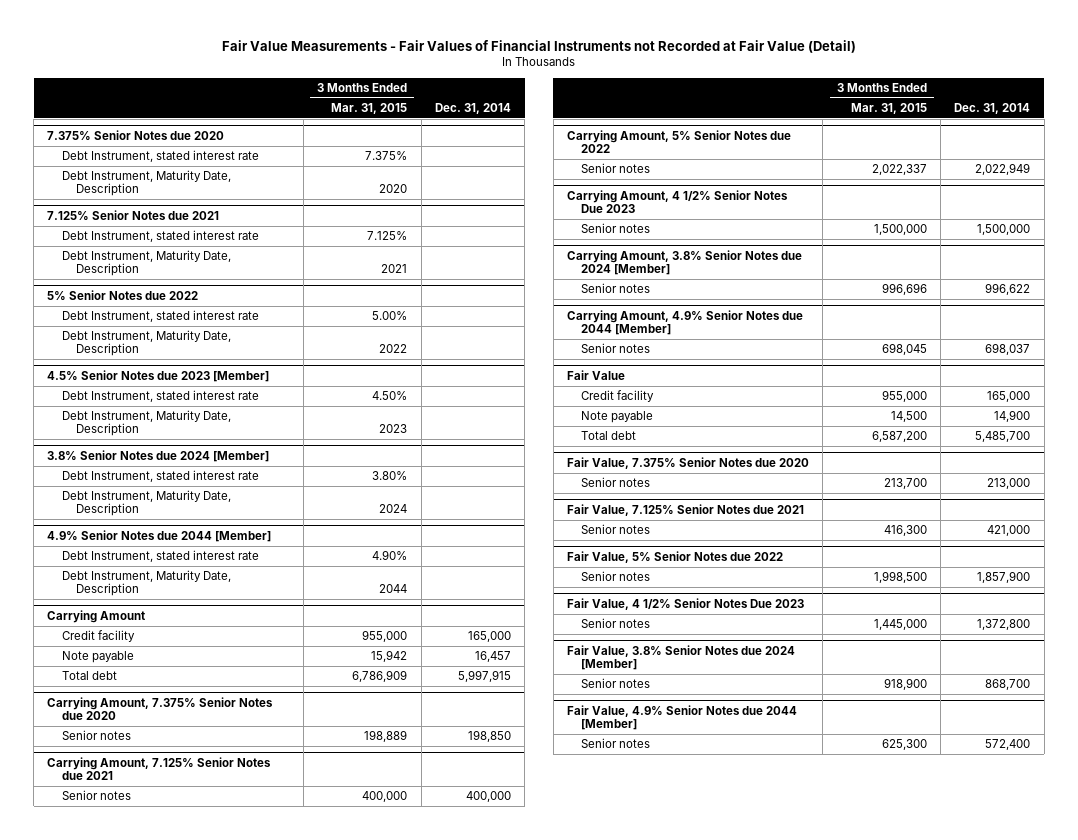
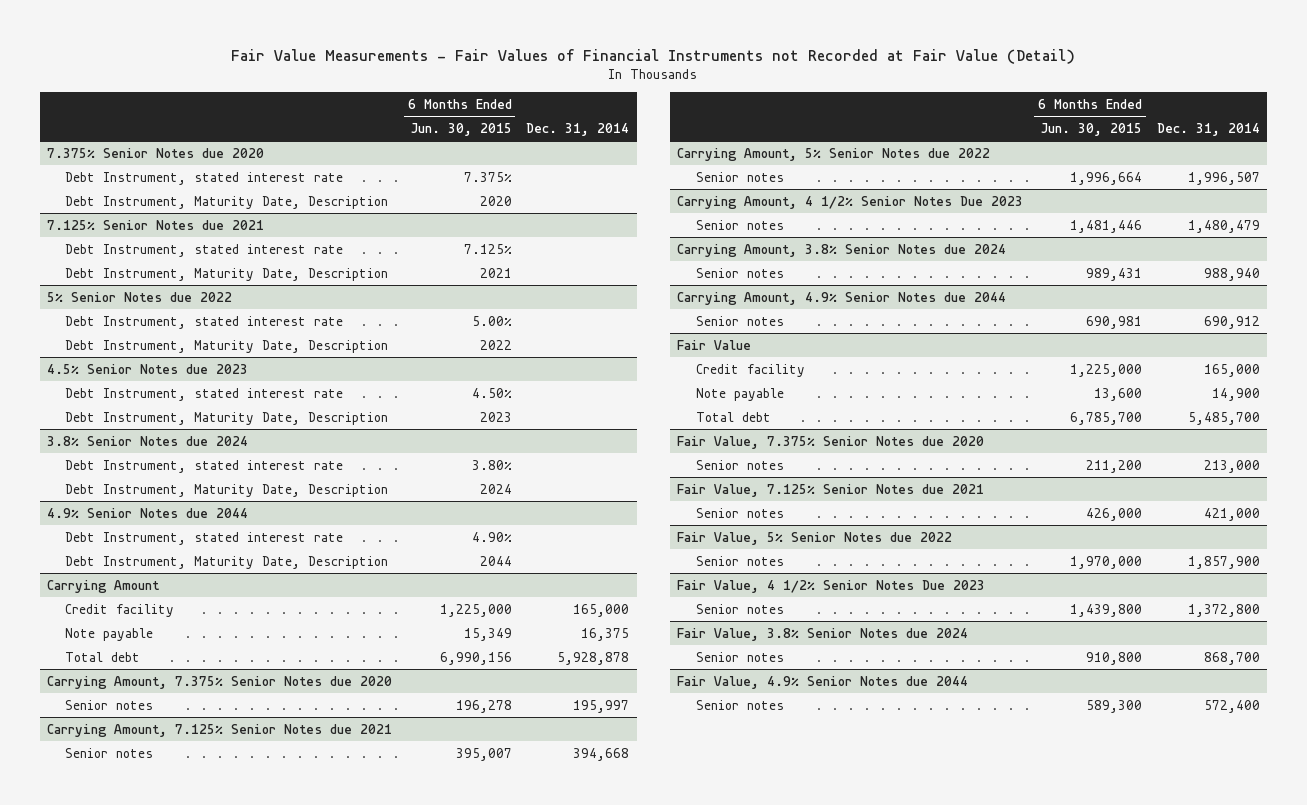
- | 3 Months Ended Mar. 31, 2015 | Dec. 31, 2014
+ | 6 Months Ended Jun. 30, 2015 | Dec. 31, 2014
- 4.5% Senior Notes due 2023 [Member]
+ 4.5% Senior Notes due 2023
- 3.8% Senior Notes due 2024 [Member]
+ 3.8% Senior Notes due 2024
- 4.9% Senior Notes due 2044 [Member]
+ 4.9% Senior Notes due 2044
@ Carrying Amount
- Note payable | 15,942 | 16,457
- Total debt | 6,786,909 | 5,997,915
+ Note payable | 15,349 | 16,375
+ Total debt | 6,990,156 | 5,928,878
@ Carrying Amount, 7.375% Senior Notes due 2020
- Senior notes | 198,889 | 198,850
+ Senior notes | 196,278 | 195,997
@ Carrying Amount, 7.125% Senior Notes due 2021
- Senior notes | 400,000 | 400,000
+ Senior notes | 395,007 | 394,668
@ Carrying Amount, 5% Senior Notes due 2022
- Senior notes | 2,022,337 | 2,022,949
+ Senior notes | 1,996,664 | 1,996,507
@ Carrying Amount, 4 1/2% Senior Notes Due 2023
- Senior notes | 1,500,000 | 1,500,000
- Carrying Amount, 3.8% Senior Notes due 2024 [Member]
- Senior notes | 996,696 | 996,622
- Carrying Amount, 4.9% Senior Notes due 2044 [Member]
- Senior notes | 698,045 | 698,037
@ Carrying Amount, 4 1/2% Senior Notes Due 2023
+ Senior notes | 1,481,446 | 1,480,479
+ Carrying Amount, 3.8% Senior Notes due 2024
+ Senior notes | 989,431 | 988,940
+ Carrying Amount, 4.9% Senior Notes due 2044
+ Senior notes | 690,981 | 690,912
- Fair Value, 3.8% Senior Notes due 2024 [Member]
+ Fair Value, 3.8% Senior Notes due 2024
- Fair Value, 4.9% Senior Notes due 2044 [Member]
+ Fair Value, 4.9% Senior Notes due 2044

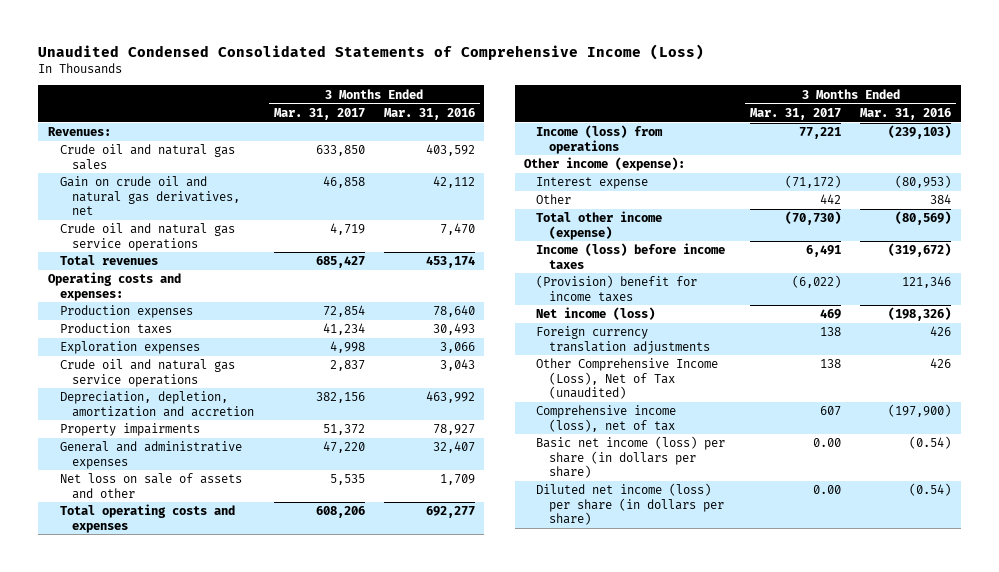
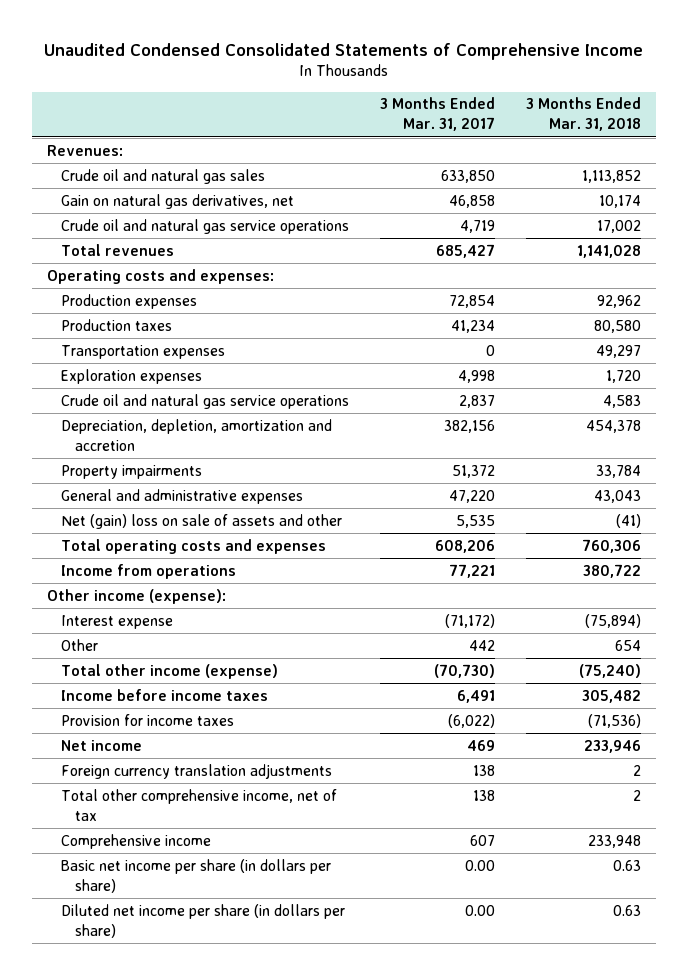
- Unaudited Condensed Consolidated Statements of Comprehensive Income (Loss)
+ Unaudited Condensed Consolidated Statements of Comprehensive Income
- | 3 Months Ended Mar. 31, 2017 | 3 Months Ended Mar. 31, 2016
+ | 3 Months Ended Mar. 31, 2017 | 3 Months Ended Mar. 31, 2018
- Gain on crude oil and natural gas derivatives, net | 46,858 | 42,112
+ Gain on natural gas derivatives, net | 46,858 | 10,174
+ Transportation expenses | 0 | 49,297
- Net loss on sale of assets and other | 5,535 | 1,709
+ Net (gain) loss on sale of assets and other | 5,535 | (41)
- Income (loss) from operations | 77,221 | (239,103)
+ Income from operations | 77,221 | 380,722
- Income (loss) before income taxes | 6,491 | (319,672)
- (Provision) benefit for income taxes | (6,022) | 121,346
- Net income (loss) | 469 | (198,326)
+ Income before income taxes | 6,491 | 305,482
+ Provision for income taxes | (6,022) | (71,536)
+ Net income | 469 | 233,946
- Other Comprehensive Income (Loss), Net of Tax (unaudited) | 138 | 426
- Comprehensive income (loss), net of tax | 607 | (197,900)
- Basic net income (loss) per share (in dollars per share) | 0.00 | (0.54)
- Diluted net income (loss) per share (in dollars per share) | 0.00 | (0.54)
+ Total other comprehensive income, net of tax | 138 | 2
+ Comprehensive income | 607 | 233,948
+ Basic net income per share (in dollars per share) | 0.00 | 0.63
+ Diluted net income per share (in dollars per share) | 0.00 | 0.63

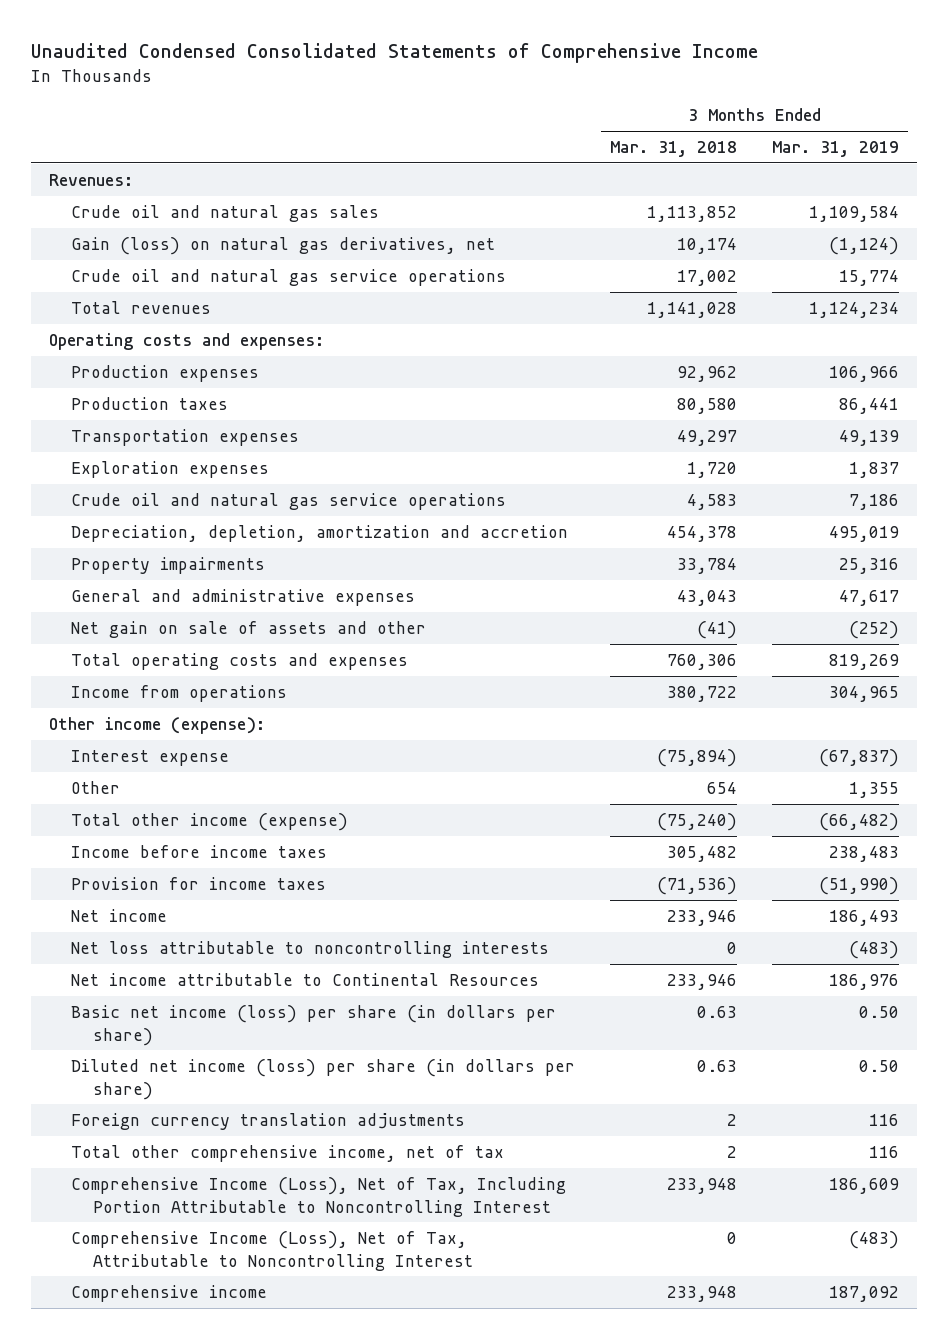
- | 3 Months Ended Mar. 31, 2017 | 3 Months Ended Mar. 31, 2018
+ | 3 Months Ended Mar. 31, 2018 | 3 Months Ended Mar. 31, 2019
- Gain on natural gas derivatives, net | 46,858 | 10,174
+ Gain (loss) on natural gas derivatives, net | 10,174 | (1,124)
- Net (gain) loss on sale of assets and other | 5,535 | (41)
+ Net gain on sale of assets and other | (41) | (252)
+ Net loss attributable to noncontrolling interests | 0 | (483)
+ Net income attributable to Continental Resources | 233,946 | 186,976
+ Basic net income (loss) per share (in dollars per share) | 0.63 | 0.50
+ Diluted net income (loss) per share (in dollars per share) | 0.63 | 0.50
+ Comprehensive Income (Loss), Net of Tax, Including Portion Attributable to Noncontrolling Interest | 233,948 | 186,609
+ Comprehensive Income (Loss), Net of Tax, Attributable to Noncontrolling Interest | 0 | (483)
- Basic net income per share (in dollars per share) | 0.00 | 0.63
- Diluted net income per share (in dollars per share) | 0.00 | 0.63

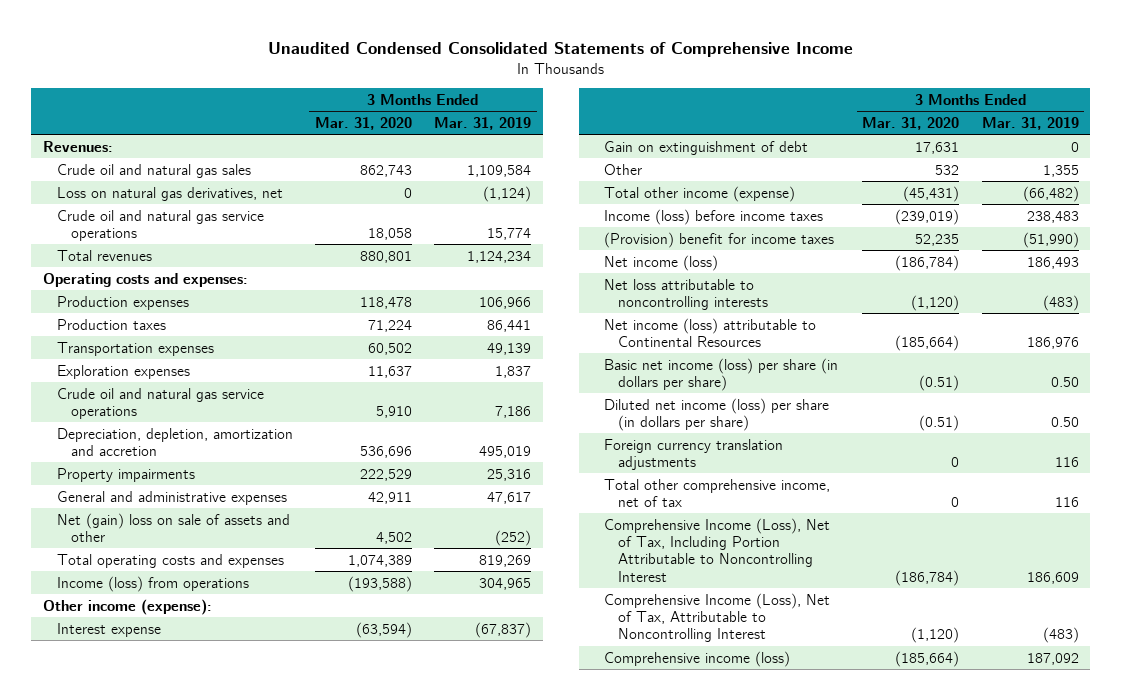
- | 3 Months Ended Mar. 31, 2018 | 3 Months Ended Mar. 31, 2019
+ | 3 Months Ended Mar. 31, 2020 | 3 Months Ended Mar. 31, 2019
- Gain (loss) on natural gas derivatives, net | 10,174 | (1,124)
+ Loss on natural gas derivatives, net | 0 | (1,124)
- Net gain on sale of assets and other | (41) | (252)
+ Net (gain) loss on sale of assets and other | 4,502 | (252)
- Income from operations | 380,722 | 304,965
+ Income (loss) from operations | (193,588) | 304,965
+ Gain on extinguishment of debt | 17,631 | 0
- Income before income taxes | 305,482 | 238,483
- Provision for income taxes | (71,536) | (51,990)
- Net income | 233,946 | 186,493
+ Income (loss) before income taxes | (239,019) | 238,483
+ (Provision) benefit for income taxes | 52,235 | (51,990)
+ Net income (loss) | (186,784) | 186,493
- Net income attributable to Continental Resources | 233,946 | 186,976
+ Net income (loss) attributable to Continental Resources | (185,664) | 186,976
- Comprehensive income | 233,948 | 187,092
+ Comprehensive income (loss) | (185,664) | 187,092

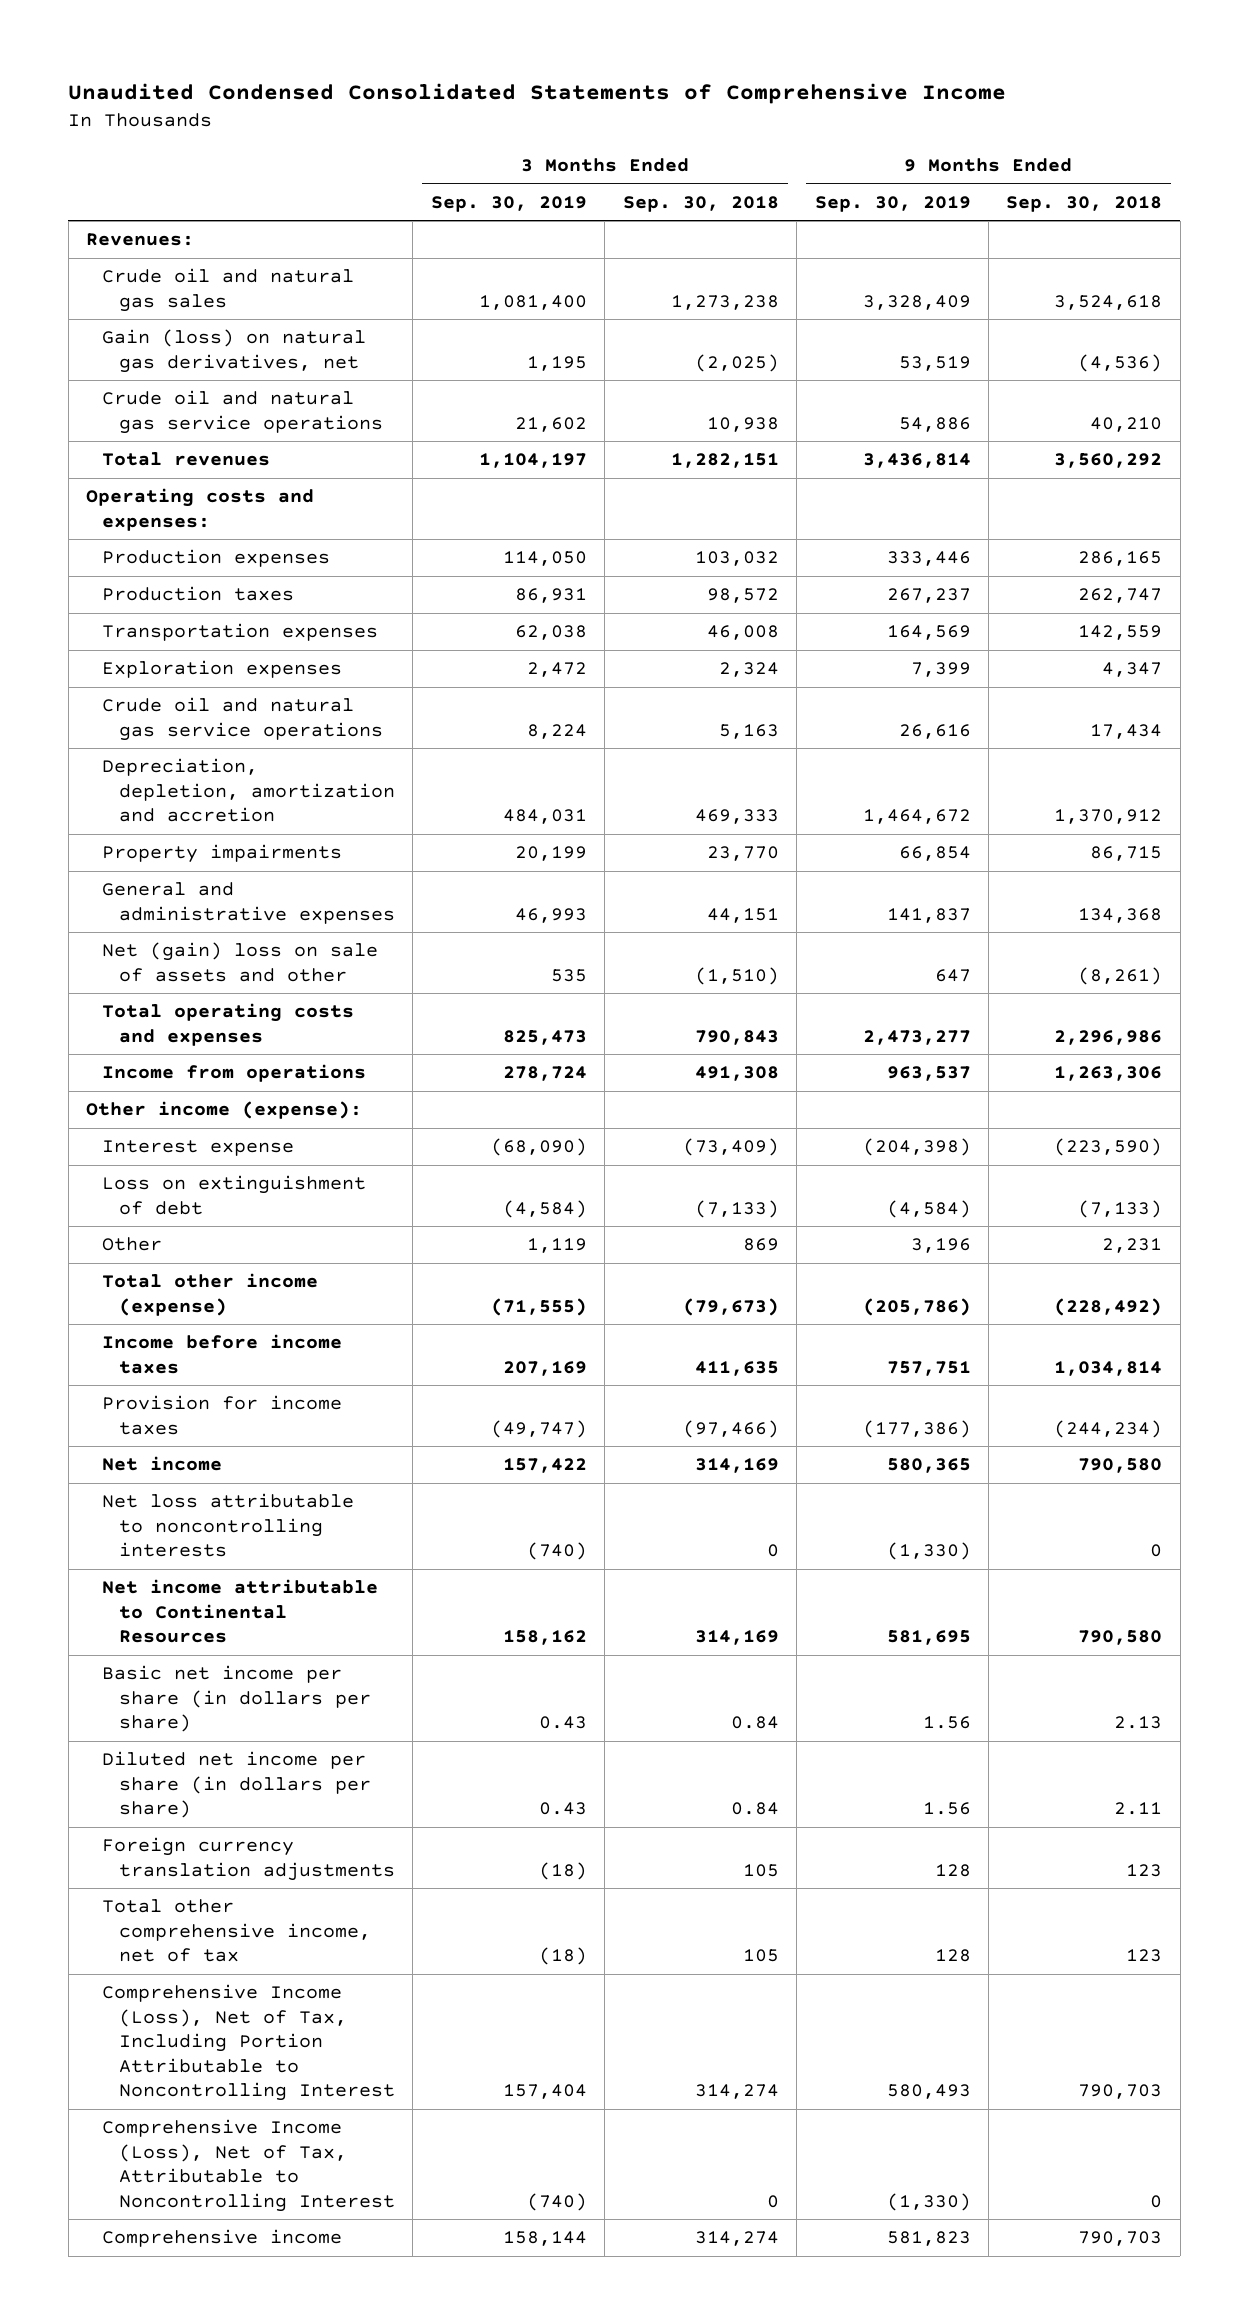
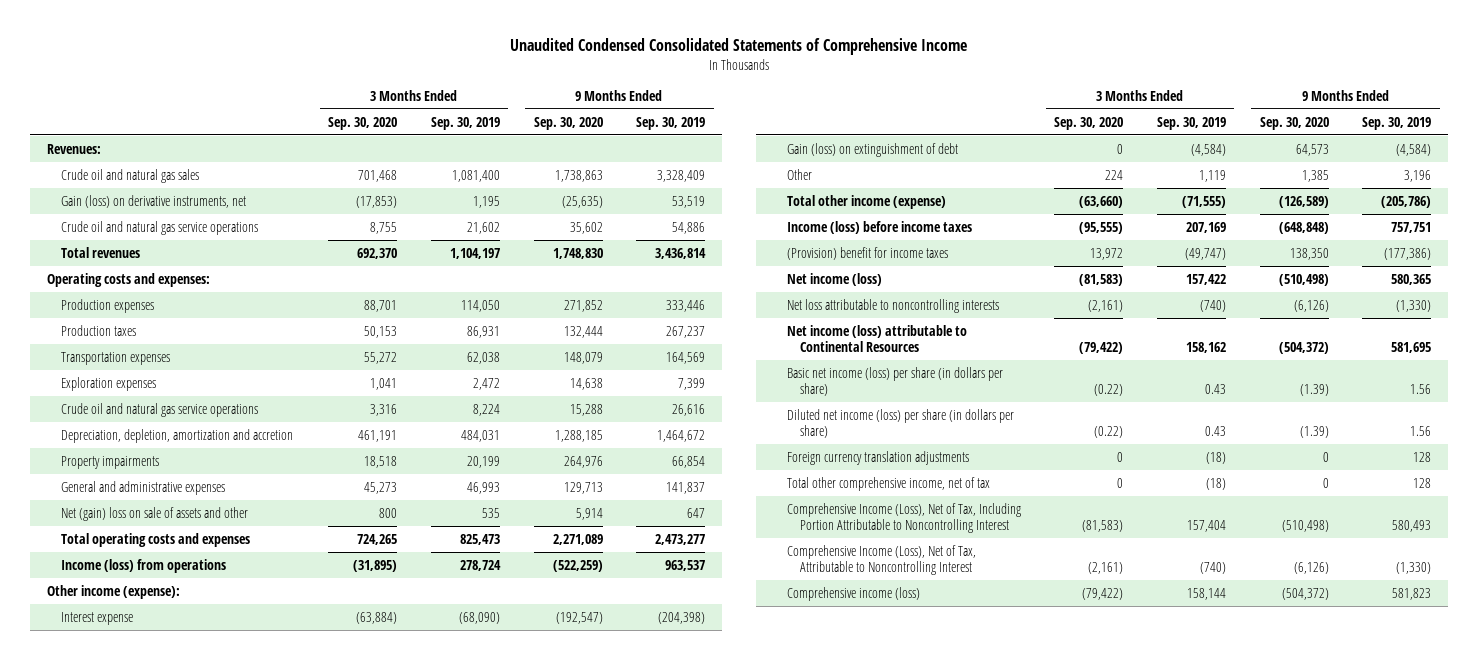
- | 3 Months Ended Sep. 30, 2019 | 3 Months Ended Sep. 30, 2018 | 9 Months Ended Sep. 30, 2019 | 9 Months Ended Sep. 30, 2018
+ | 3 Months Ended Sep. 30, 2020 | 3 Months Ended Sep. 30, 2019 | 9 Months Ended Sep. 30, 2020 | 9 Months Ended Sep. 30, 2019
- Gain (loss) on natural gas derivatives, net | 1,195 | (2,025) | 53,519 | (4,536)
+ Gain (loss) on derivative instruments, net | (17,853) | 1,195 | (25,635) | 53,519
- Income from operations | 278,724 | 491,308 | 963,537 | 1,263,306
+ Income (loss) from operations | (31,895) | 278,724 | (522,259) | 963,537
- Loss on extinguishment of debt | (4,584) | (7,133) | (4,584) | (7,133)
+ Gain (loss) on extinguishment of debt | 0 | (4,584) | 64,573 | (4,584)
- Income before income taxes | 207,169 | 411,635 | 757,751 | 1,034,814
- Provision for income taxes | (49,747) | (97,466) | (177,386) | (244,234)
- Net income | 157,422 | 314,169 | 580,365 | 790,580
+ Income (loss) before income taxes | (95,555) | 207,169 | (648,848) | 757,751
+ (Provision) benefit for income taxes | 13,972 | (49,747) | 138,350 | (177,386)
+ Net income (loss) | (81,583) | 157,422 | (510,498) | 580,365
- Net income attributable to Continental Resources | 158,162 | 314,169 | 581,695 | 790,580
- Basic net income per share (in dollars per share) | 0.43 | 0.84 | 1.56 | 2.13
- Diluted net income per share (in dollars per share) | 0.43 | 0.84 | 1.56 | 2.11
+ Net income (loss) attributable to Continental Resources | (79,422) | 158,162 | (504,372) | 581,695
+ Basic net income (loss) per share (in dollars per share) | (0.22) | 0.43 | (1.39) | 1.56
+ Diluted net income (loss) per share (in dollars per share) | (0.22) | 0.43 | (1.39) | 1.56
- Comprehensive income | 158,144 | 314,274 | 581,823 | 790,703
+ Comprehensive income (loss) | (79,422) | 158,144 | (504,372) | 581,823

